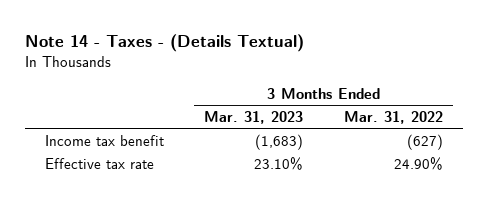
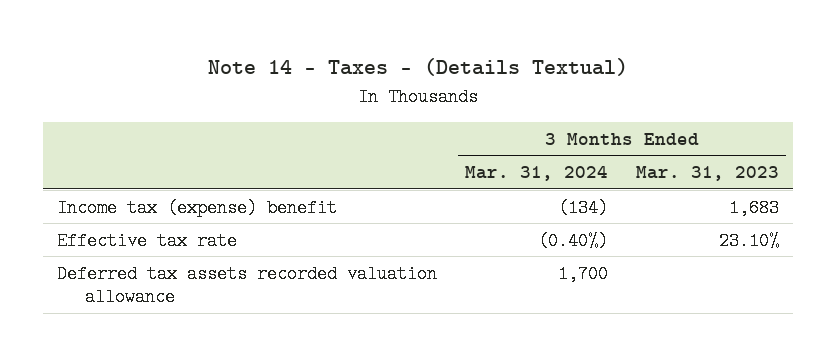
- | 3 Months Ended Mar. 31, 2023 | 3 Months Ended Mar. 31, 2022
+ | 3 Months Ended Mar. 31, 2024 | 3 Months Ended Mar. 31, 2023
- Income tax benefit | (1,683) | (627)
+ Income tax (expense) benefit | (134) | 1,683
+ Deferred tax assets recorded valuation allowance | 1,700 |

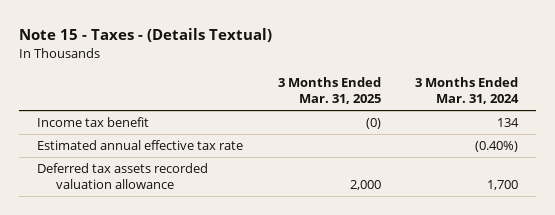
- Note 14 - Taxes - (Details Textual)
+ Note 15 - Taxes - (Details Textual)
- | 3 Months Ended Mar. 31, 2024 | 3 Months Ended Mar. 31, 2023
+ | 3 Months Ended Mar. 31, 2025 | 3 Months Ended Mar. 31, 2024
- Income tax (expense) benefit | (134) | 1,683
- Effective tax rate | (0.40%) | 23.10%
+ Income tax benefit | (0) | 134
+ Estimated annual effective tax rate | | (0.40%)

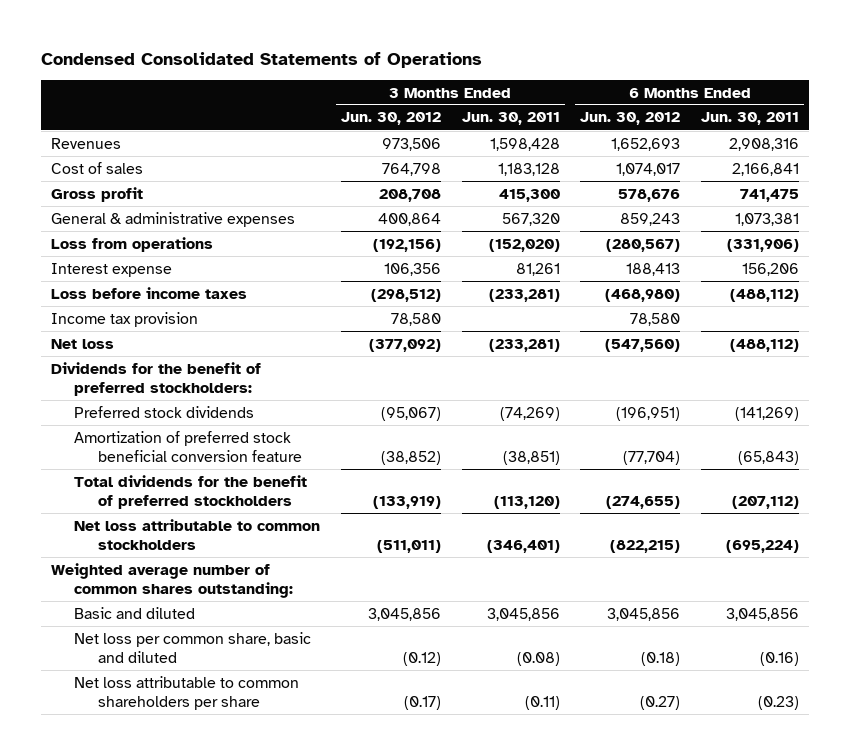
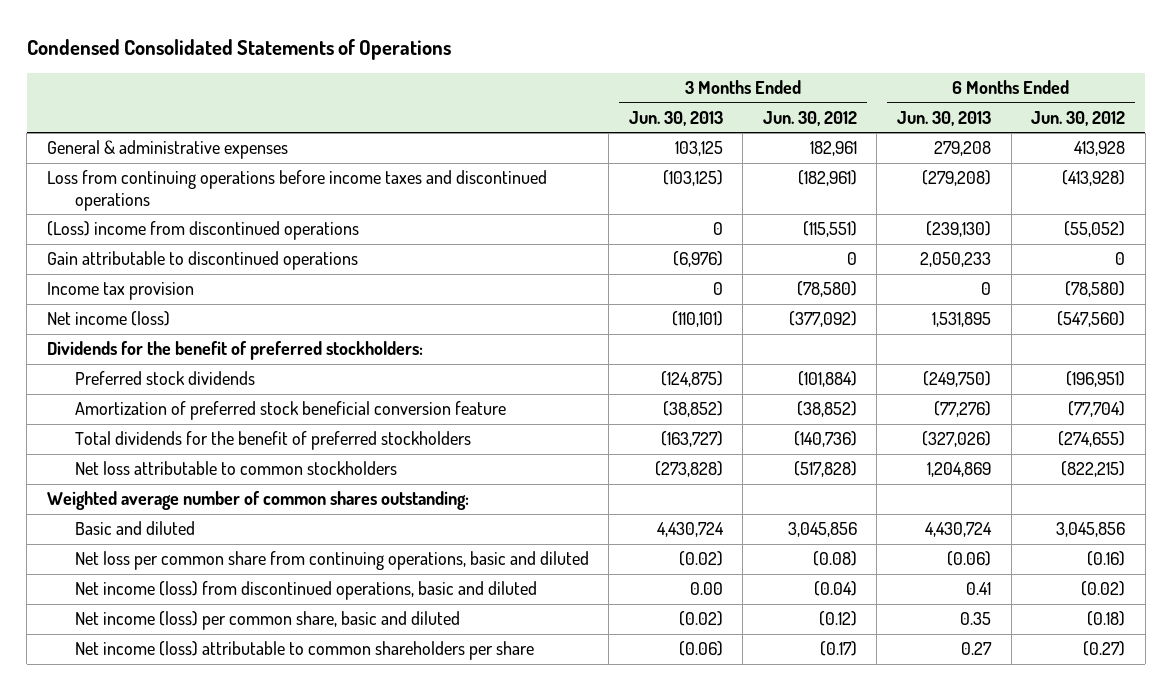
- | 3 Months Ended Jun. 30, 2012 | 3 Months Ended Jun. 30, 2011 | 6 Months Ended Jun. 30, 2012 | 6 Months Ended Jun. 30, 2011
+ | 3 Months Ended Jun. 30, 2013 | 3 Months Ended Jun. 30, 2012 | 6 Months Ended Jun. 30, 2013 | 6 Months Ended Jun. 30, 2012
- Revenues | 973,506 | 1,598,428 | 1,652,693 | 2,908,316
- Cost of sales | 764,798 | 1,183,128 | 1,074,017 | 2,166,841
- Gross profit | 208,708 | 415,300 | 578,676 | 741,475
- General & administrative expenses | 400,864 | 567,320 | 859,243 | 1,073,381
- Loss from operations | (192,156) | (152,020) | (280,567) | (331,906)
- Interest expense | 106,356 | 81,261 | 188,413 | 156,206
- Loss before income taxes | (298,512) | (233,281) | (468,980) | (488,112)
- Income tax provision | 78,580 | | 78,580 |
- Net loss | (377,092) | (233,281) | (547,560) | (488,112)
+ General & administrative expenses | 103,125 | 182,961 | 279,208 | 413,928
+ Loss from continuing operations before income taxes and discontinued operations | (103,125) | (182,961) | (279,208) | (413,928)
+ (Loss) income from discontinued operations | 0 | (115,551) | (239,130) | (55,052)
+ Gain attributable to discontinued operations | (6,976) | 0 | 2,050,233 | 0
+ Income tax provision | 0 | (78,580) | 0 | (78,580)
+ Net income (loss) | (110,101) | (377,092) | 1,531,895 | (547,560)
- Preferred stock dividends | (95,067) | (74,269) | (196,951) | (141,269)
+ Preferred stock dividends | (124,875) | (101,884) | (249,750) | (196,951)
- Total dividends for the benefit of preferred stockholders | (133,919) | (113,120) | (274,655) | (207,112)
- Net loss attributable to common stockholders | (511,011) | (346,401) | (822,215) | (695,224)
+ Total dividends for the benefit of preferred stockholders | (163,727) | (140,736) | (327,026) | (274,655)
+ Net loss attributable to common stockholders | (273,828) | (517,828) | 1,204,869 | (822,215)
- Net loss per common share, basic and diluted | (0.12) | (0.08) | (0.18) | (0.16)
- Net loss attributable to common shareholders per share | (0.17) | (0.11) | (0.27) | (0.23)
+ Net loss per common share from continuing operations, basic and diluted | (0.02) | (0.08) | (0.06) | (0.16)
+ Net income (loss) from discontinued operations, basic and diluted | 0.00 | (0.04) | 0.41 | (0.02)
+ Net income (loss) per common share, basic and diluted | (0.02) | (0.12) | 0.35 | (0.18)
+ Net income (loss) attributable to common shareholders per share | (0.06) | (0.17) | 0.27 | (0.27)

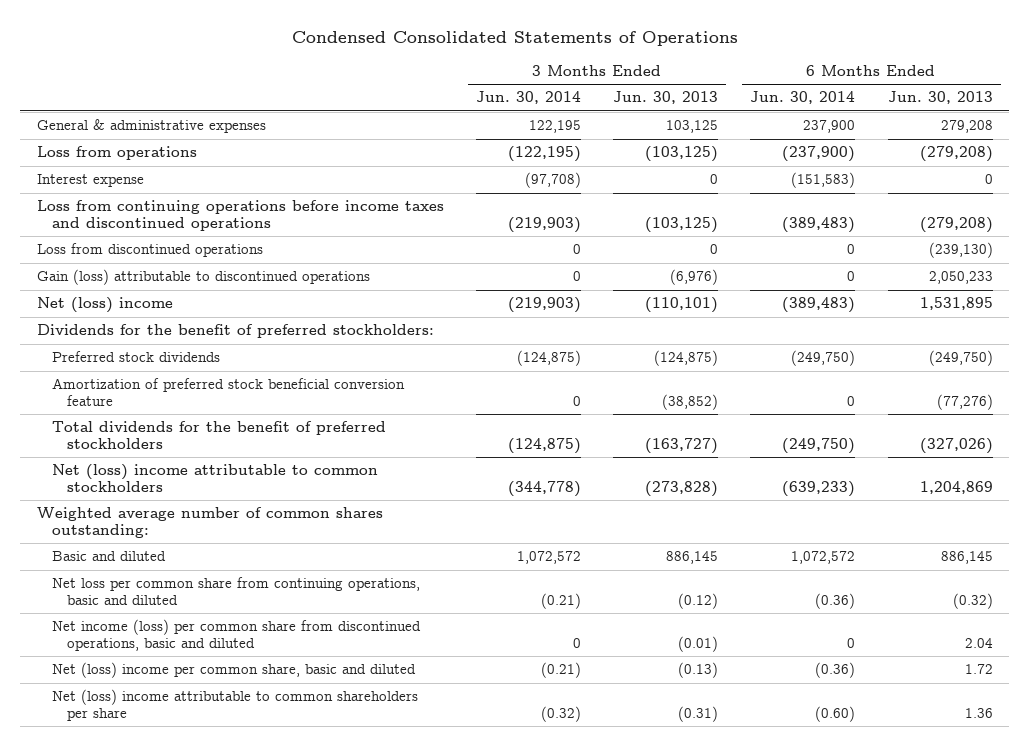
- | 3 Months Ended Jun. 30, 2013 | 3 Months Ended Jun. 30, 2012 | 6 Months Ended Jun. 30, 2013 | 6 Months Ended Jun. 30, 2012
+ | 3 Months Ended Jun. 30, 2014 | 3 Months Ended Jun. 30, 2013 | 6 Months Ended Jun. 30, 2014 | 6 Months Ended Jun. 30, 2013
+ Loss from operations | (122,195) | (103,125) | (237,900) | (279,208)
+ Interest expense | (97,708) | 0 | (151,583) | 0
- (Loss) income from discontinued operations | 0 | (115,551) | (239,130) | (55,052)
- Gain attributable to discontinued operations | (6,976) | 0 | 2,050,233 | 0
- Income tax provision | 0 | (78,580) | 0 | (78,580)
- Net income (loss) | (110,101) | (377,092) | 1,531,895 | (547,560)
+ Loss from discontinued operations | 0 | 0 | 0 | (239,130)
+ Gain (loss) attributable to discontinued operations | 0 | (6,976) | 0 | 2,050,233
+ Net (loss) income | (219,903) | (110,101) | (389,483) | 1,531,895
- Net loss attributable to common stockholders | (273,828) | (517,828) | 1,204,869 | (822,215)
+ Net (loss) income attributable to common stockholders | (344,778) | (273,828) | (639,233) | 1,204,869
- Basic and diluted | 4,430,724 | 3,045,856 | 4,430,724 | 3,045,856
- Net loss per common share from continuing operations, basic and diluted | (0.02) | (0.08) | (0.06) | (0.16)
- Net income (loss) from discontinued operations, basic and diluted | 0.00 | (0.04) | 0.41 | (0.02)
- Net income (loss) per common share, basic and diluted | (0.02) | (0.12) | 0.35 | (0.18)
- Net income (loss) attributable to common shareholders per share | (0.06) | (0.17) | 0.27 | (0.27)
+ Basic and diluted | 1,072,572 | 886,145 | 1,072,572 | 886,145
+ Net loss per common share from continuing operations, basic and diluted | (0.21) | (0.12) | (0.36) | (0.32)
+ Net income (loss) per common share from discontinued operations, basic and diluted | 0 | (0.01) | 0 | 2.04
+ Net (loss) income per common share, basic and diluted | (0.21) | (0.13) | (0.36) | 1.72
+ Net (loss) income attributable to common shareholders per share | (0.32) | (0.31) | (0.60) | 1.36

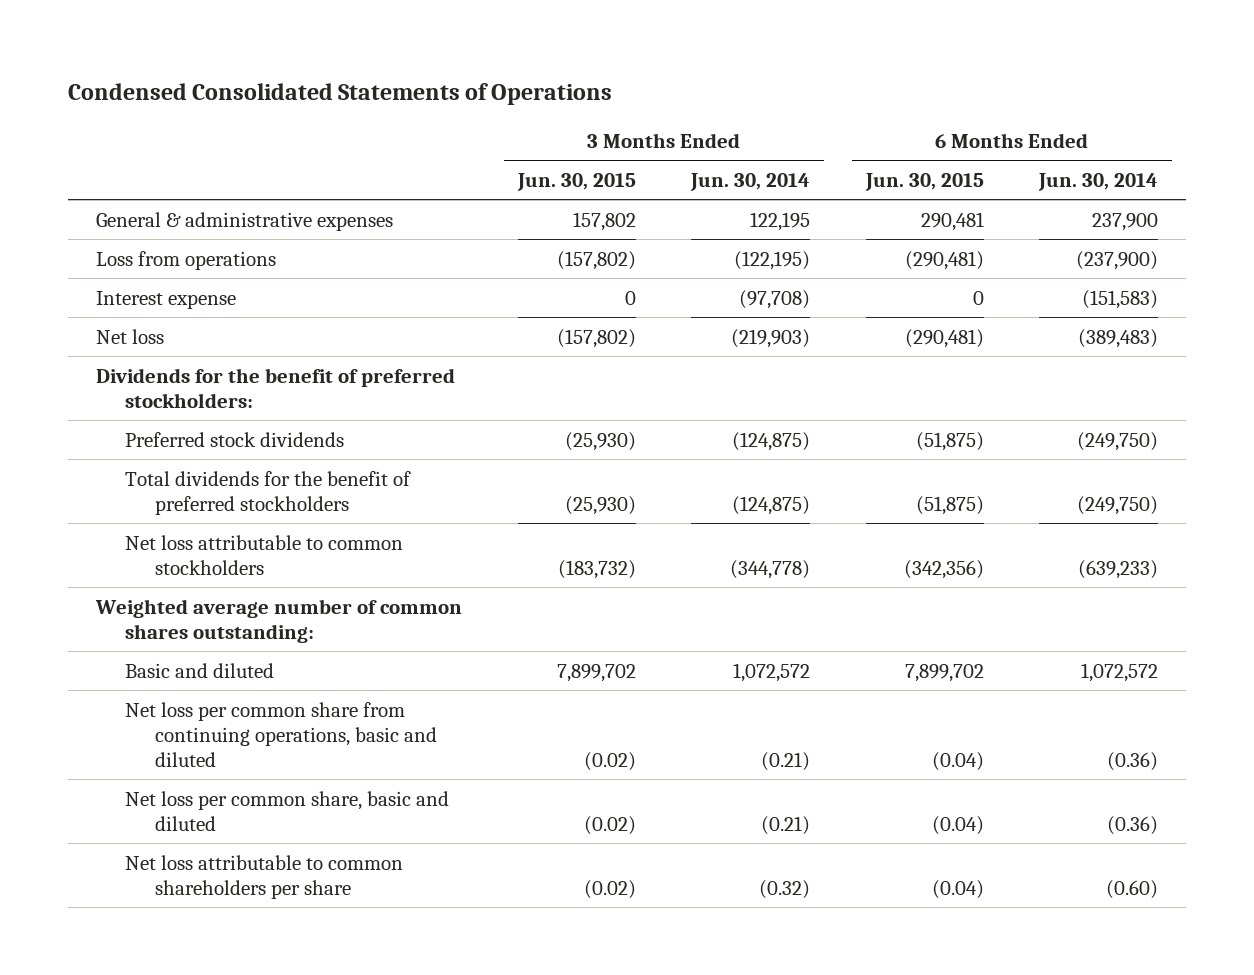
- | 3 Months Ended Jun. 30, 2014 | 3 Months Ended Jun. 30, 2013 | 6 Months Ended Jun. 30, 2014 | 6 Months Ended Jun. 30, 2013
+ | 3 Months Ended Jun. 30, 2015 | 3 Months Ended Jun. 30, 2014 | 6 Months Ended Jun. 30, 2015 | 6 Months Ended Jun. 30, 2014
- Loss from continuing operations before income taxes and discontinued operations | (219,903) | (103,125) | (389,483) | (279,208)
- Loss from discontinued operations | 0 | 0 | 0 | (239,130)
- Gain (loss) attributable to discontinued operations | 0 | (6,976) | 0 | 2,050,233
- Net (loss) income | (219,903) | (110,101) | (389,483) | 1,531,895
+ Net loss | (157,802) | (219,903) | (290,481) | (389,483)
- Amortization of preferred stock beneficial conversion feature | 0 | (38,852) | 0 | (77,276)
- Net (loss) income attributable to common stockholders | (344,778) | (273,828) | (639,233) | 1,204,869
+ Net loss attributable to common stockholders | (183,732) | (344,778) | (342,356) | (639,233)
- Net income (loss) per common share from discontinued operations, basic and diluted | 0 | (0.01) | 0 | 2.04
- Net (loss) income per common share, basic and diluted | (0.21) | (0.13) | (0.36) | 1.72
- Net (loss) income attributable to common shareholders per share | (0.32) | (0.31) | (0.60) | 1.36
+ Net loss per common share, basic and diluted | (0.02) | (0.21) | (0.04) | (0.36)
+ Net loss attributable to common shareholders per share | (0.02) | (0.32) | (0.04) | (0.60)

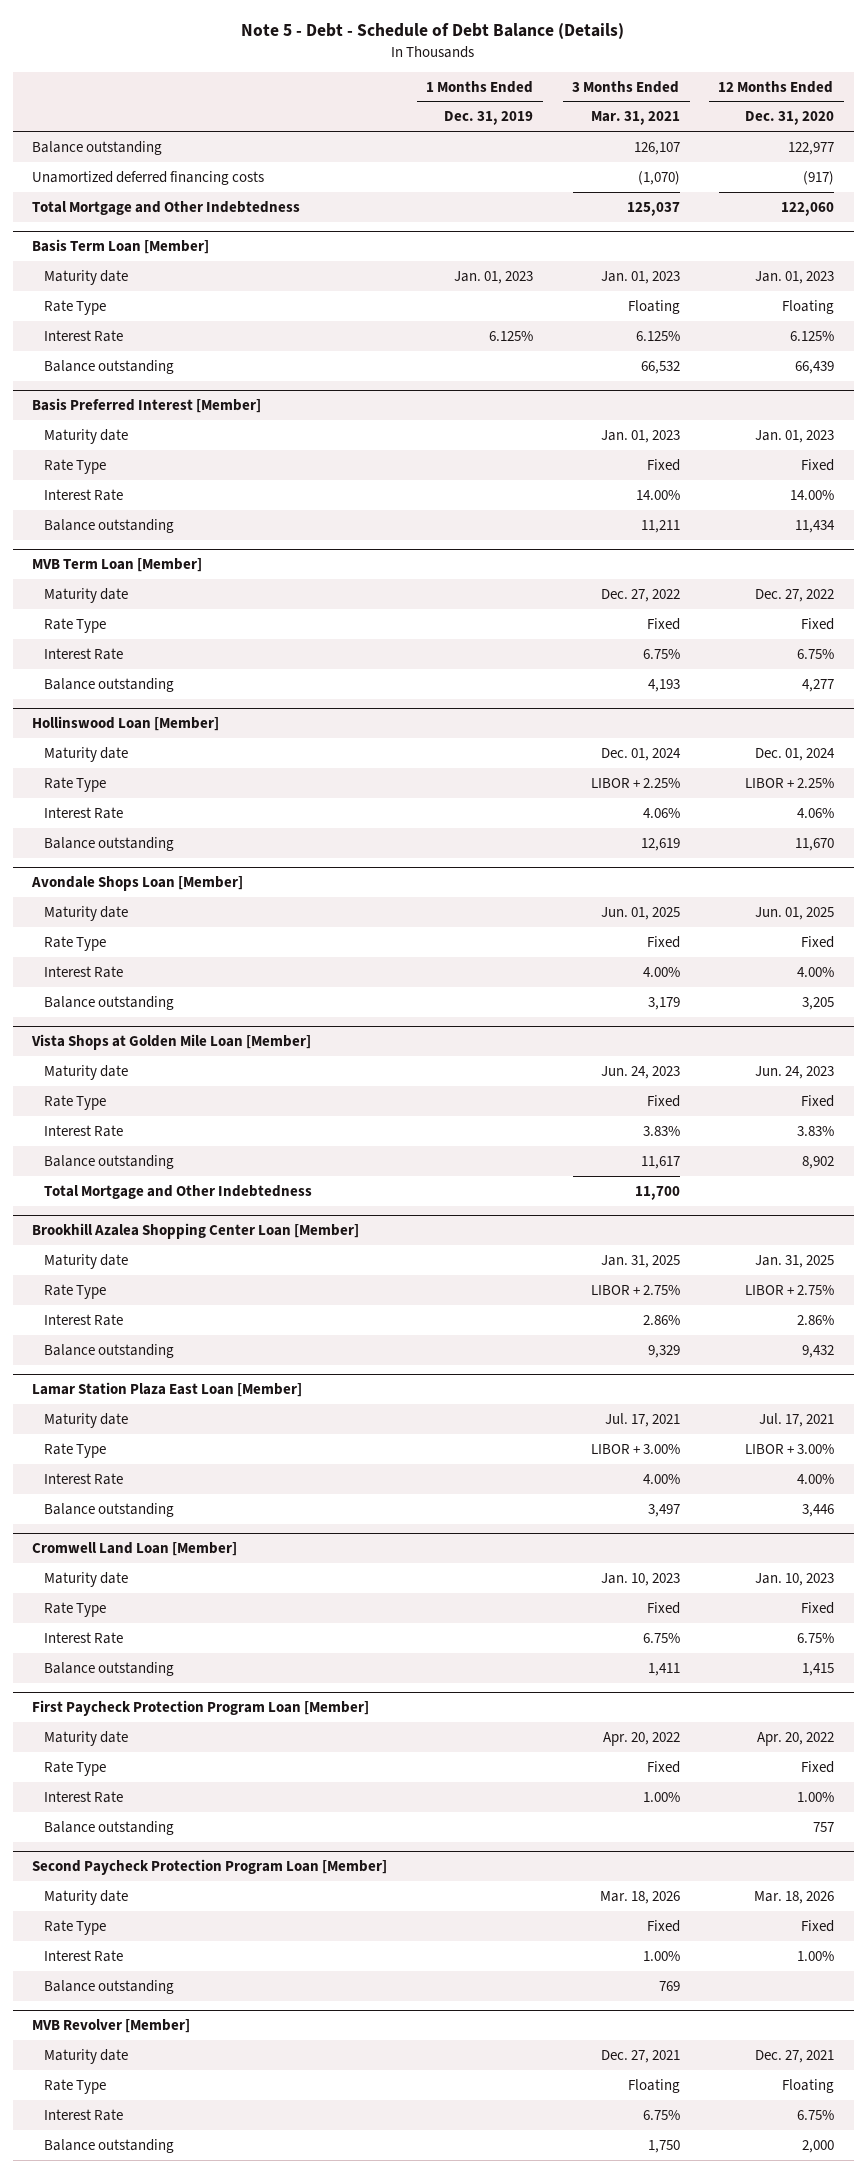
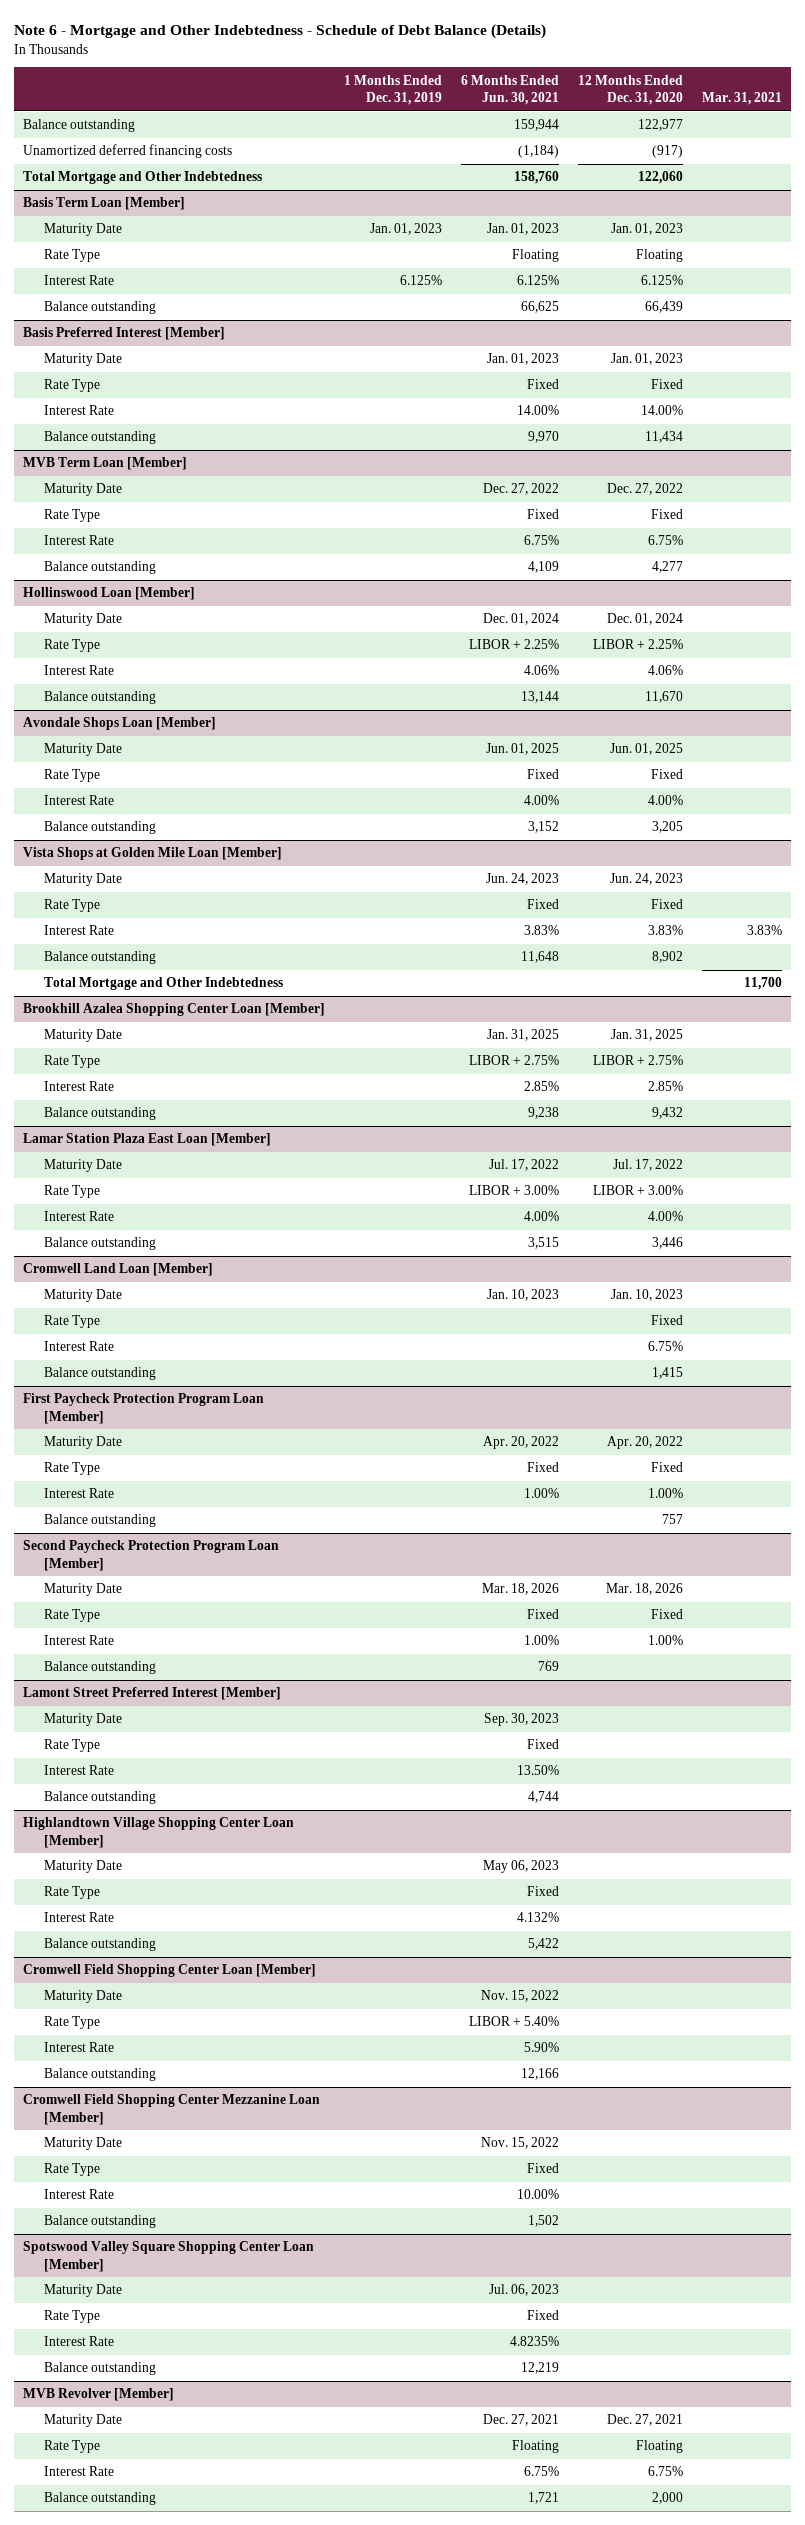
- Note 5 - Debt - Schedule of Debt Balance (Details)
+ Note 6 - Mortgage and Other Indebtedness - Schedule of Debt Balance (Details)
- | 1 Months Ended Dec. 31, 2019 | 3 Months Ended Mar. 31, 2021 | 12 Months Ended Dec. 31, 2020
+ | 1 Months Ended Dec. 31, 2019 | 6 Months Ended Jun. 30, 2021 | 12 Months Ended Dec. 31, 2020 | Mar. 31, 2021
@ Basis Term Loan [Member]
- Maturity date | Jan. 01, 2023 | Jan. 01, 2023 | Jan. 01, 2023
+ Maturity Date | Jan. 01, 2023 | Jan. 01, 2023 | Jan. 01, 2023 |
@ Basis Preferred Interest [Member]
- Maturity date | | Jan. 01, 2023 | Jan. 01, 2023
+ Maturity Date | | Jan. 01, 2023 | Jan. 01, 2023 |
@ MVB Term Loan [Member]
- Maturity date | | Dec. 27, 2022 | Dec. 27, 2022
+ Maturity Date | | Dec. 27, 2022 | Dec. 27, 2022 |
@ Hollinswood Loan [Member]
- Maturity date | | Dec. 01, 2024 | Dec. 01, 2024
+ Maturity Date | | Dec. 01, 2024 | Dec. 01, 2024 |
@ Avondale Shops Loan [Member]
- Maturity date | | Jun. 01, 2025 | Jun. 01, 2025
+ Maturity Date | | Jun. 01, 2025 | Jun. 01, 2025 |
@ Vista Shops at Golden Mile Loan [Member]
- Maturity date | | Jun. 24, 2023 | Jun. 24, 2023
+ Maturity Date | | Jun. 24, 2023 | Jun. 24, 2023 |
@ Brookhill Azalea Shopping Center Loan [Member]
- Maturity date | | Jan. 31, 2025 | Jan. 31, 2025
+ Maturity Date | | Jan. 31, 2025 | Jan. 31, 2025 |
- Interest Rate | | 2.86% | 2.86%
+ Interest Rate | | 2.85% | 2.85% |
@ Lamar Station Plaza East Loan [Member]
- Maturity date | | Jul. 17, 2021 | Jul. 17, 2021
+ Maturity Date | | Jul. 17, 2022 | Jul. 17, 2022 |
@ Cromwell Land Loan [Member]
- Maturity date | | Jan. 10, 2023 | Jan. 10, 2023
+ Maturity Date | | Jan. 10, 2023 | Jan. 10, 2023 |
@ First Paycheck Protection Program Loan [Member]
- Maturity date | | Apr. 20, 2022 | Apr. 20, 2022
+ Maturity Date | | Apr. 20, 2022 | Apr. 20, 2022 |
@ Second Paycheck Protection Program Loan [Member]
- Maturity date | | Mar. 18, 2026 | Mar. 18, 2026
+ Maturity Date | | Mar. 18, 2026 | Mar. 18, 2026 |
+ Lamont Street Preferred Interest [Member]
+ Maturity Date | | Sep. 30, 2023 | |
+ Rate Type | | Fixed | |
+ Interest Rate | | 13.50% | |
+ Balance outstanding | | 4,744 | |
+ Highlandtown Village Shopping Center Loan [Member]
+ Maturity Date | | May 06, 2023 | |
+ Rate Type | | Fixed | |
+ Interest Rate | | 4.132% | |
+ Balance outstanding | | 5,422 | |
+ Cromwell Field Shopping Center Loan [Member]
+ Maturity Date | | Nov. 15, 2022 | |
+ Rate Type | | LIBOR + 5.40% | |
+ Interest Rate | | 5.90% | |
+ Balance outstanding | | 12,166 | |
+ Cromwell Field Shopping Center Mezzanine Loan [Member]
+ Maturity Date | | Nov. 15, 2022 | |
+ Rate Type | | Fixed | |
+ Interest Rate | | 10.00% | |
+ Balance outstanding | | 1,502 | |
+ Spotswood Valley Square Shopping Center Loan [Member]
+ Maturity Date | | Jul. 06, 2023 | |
+ Rate Type | | Fixed | |
+ Interest Rate | | 4.8235% | |
+ Balance outstanding | | 12,219 | |
@ MVB Revolver [Member]
- Maturity date | | Dec. 27, 2021 | Dec. 27, 2021
+ Maturity Date | | Dec. 27, 2021 | Dec. 27, 2021 |

